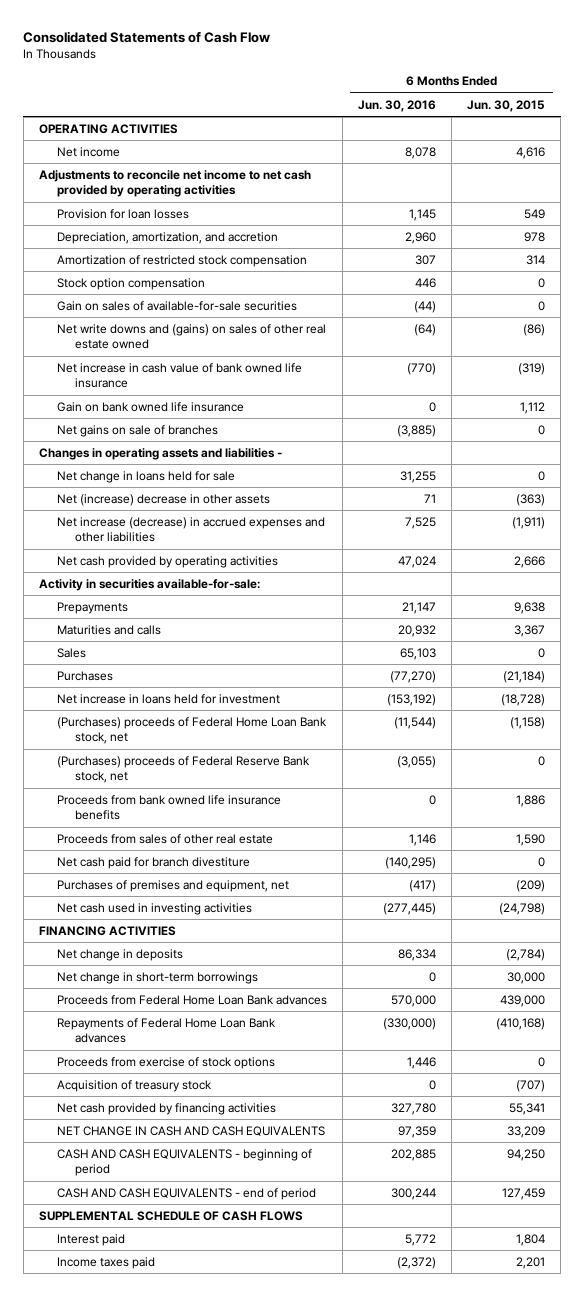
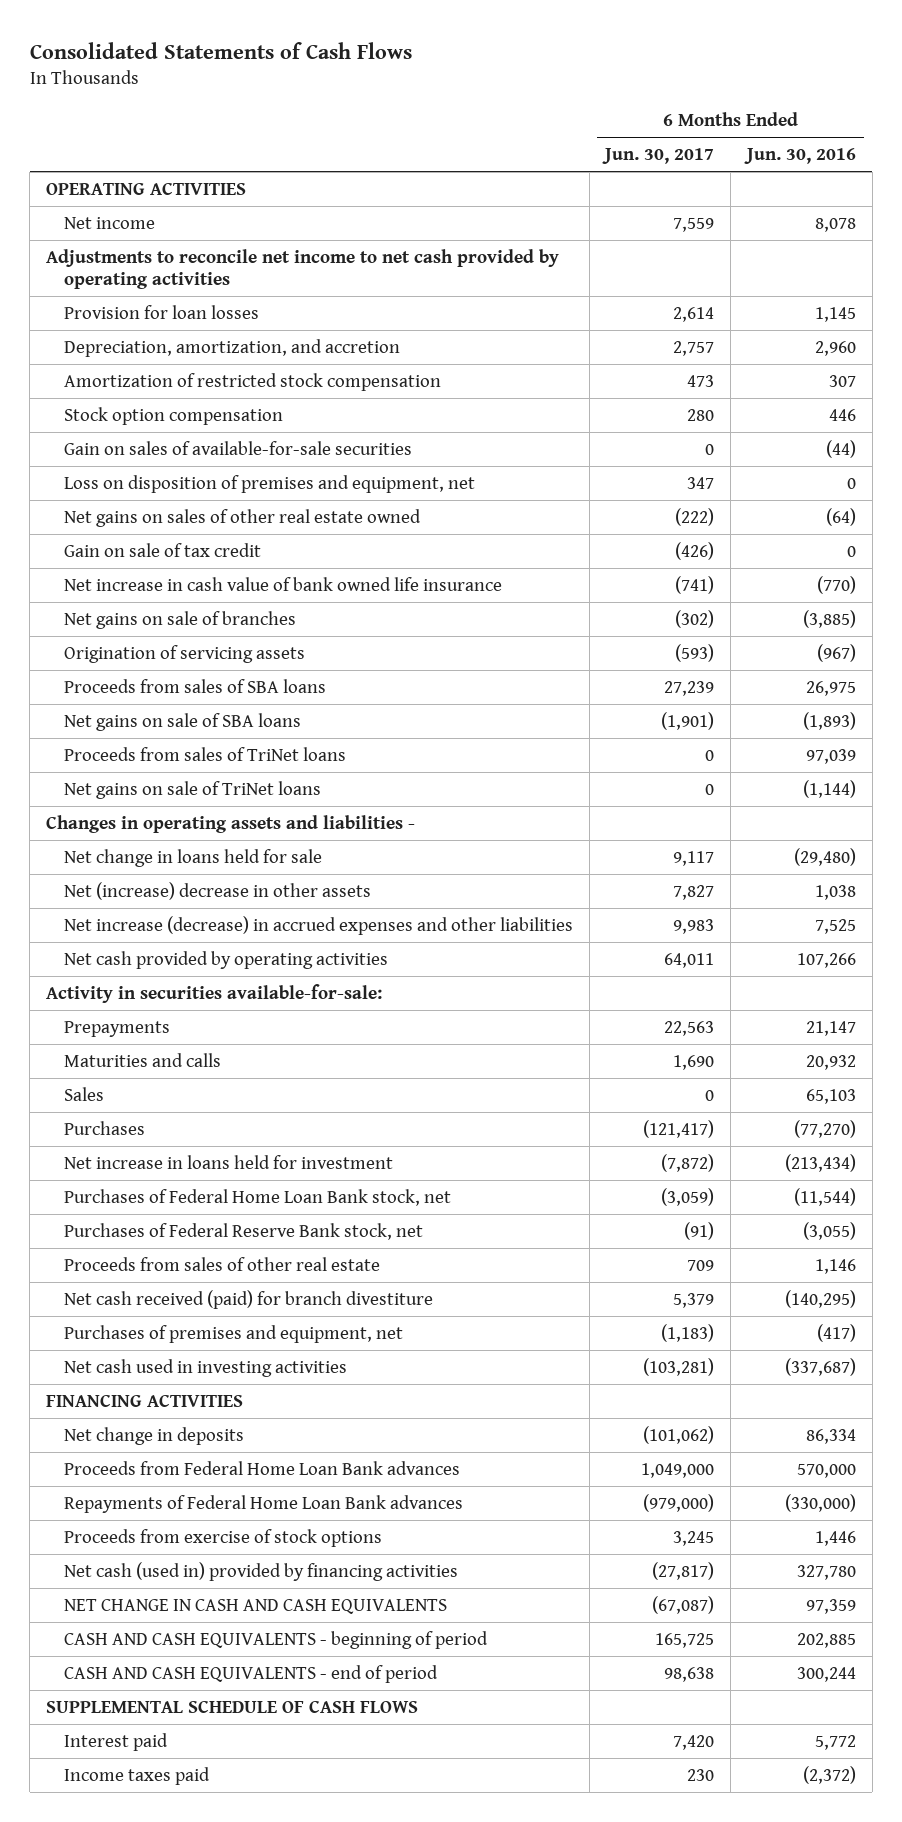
- Consolidated Statements of Cash Flow
+ Consolidated Statements of Cash Flows
- | 6 Months Ended Jun. 30, 2016 | 6 Months Ended Jun. 30, 2015
+ | 6 Months Ended Jun. 30, 2017 | 6 Months Ended Jun. 30, 2016
- Net write downs and (gains) on sales of other real estate owned | (64) | (86)
+ Loss on disposition of premises and equipment, net | 347 | 0
+ Net gains on sales of other real estate owned | (222) | (64)
+ Gain on sale of tax credit | (426) | 0
- Gain on bank owned life insurance | 0 | 1,112
+ Origination of servicing assets | (593) | (967)
+ Proceeds from sales of SBA loans | 27,239 | 26,975
+ Net gains on sale of SBA loans | (1,901) | (1,893)
+ Proceeds from sales of TriNet loans | 0 | 97,039
+ Net gains on sale of TriNet loans | 0 | (1,144)
- Net change in loans held for sale | 31,255 | 0
- Net (increase) decrease in other assets | 71 | (363)
+ Net change in loans held for sale | 9,117 | (29,480)
+ Net (increase) decrease in other assets | 7,827 | 1,038
- Net cash provided by operating activities | 47,024 | 2,666
+ Net cash provided by operating activities | 64,011 | 107,266
- Net increase in loans held for investment | (153,192) | (18,728)
- (Purchases) proceeds of Federal Home Loan Bank stock, net | (11,544) | (1,158)
- (Purchases) proceeds of Federal Reserve Bank stock, net | (3,055) | 0
- Proceeds from bank owned life insurance benefits | 0 | 1,886
+ Net increase in loans held for investment | (7,872) | (213,434)
+ Purchases of Federal Home Loan Bank stock, net | (3,059) | (11,544)
+ Purchases of Federal Reserve Bank stock, net | (91) | (3,055)
- Net cash paid for branch divestiture | (140,295) | 0
+ Net cash received (paid) for branch divestiture | 5,379 | (140,295)
- Net cash used in investing activities | (277,445) | (24,798)
+ Net cash used in investing activities | (103,281) | (337,687)
- Net change in short-term borrowings | 0 | 30,000
- Acquisition of treasury stock | 0 | (707)
- Net cash provided by financing activities | 327,780 | 55,341
+ Net cash (used in) provided by financing activities | (27,817) | 327,780

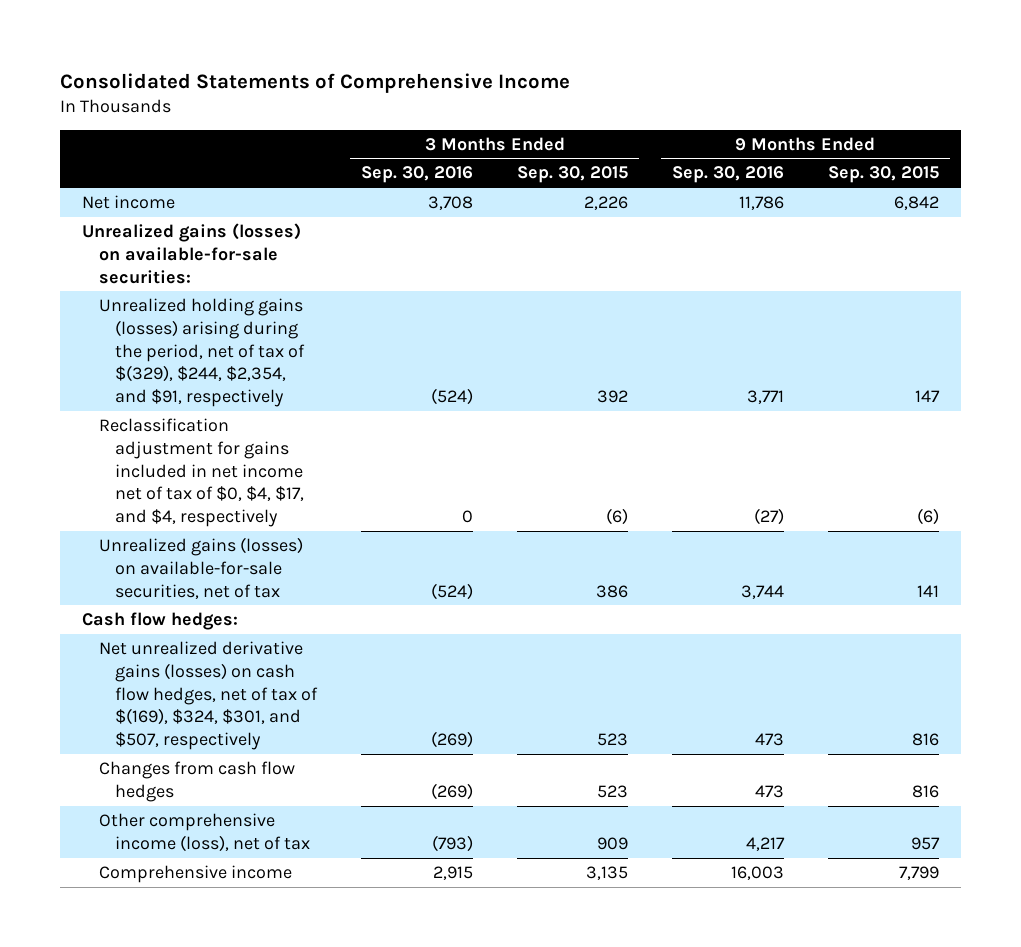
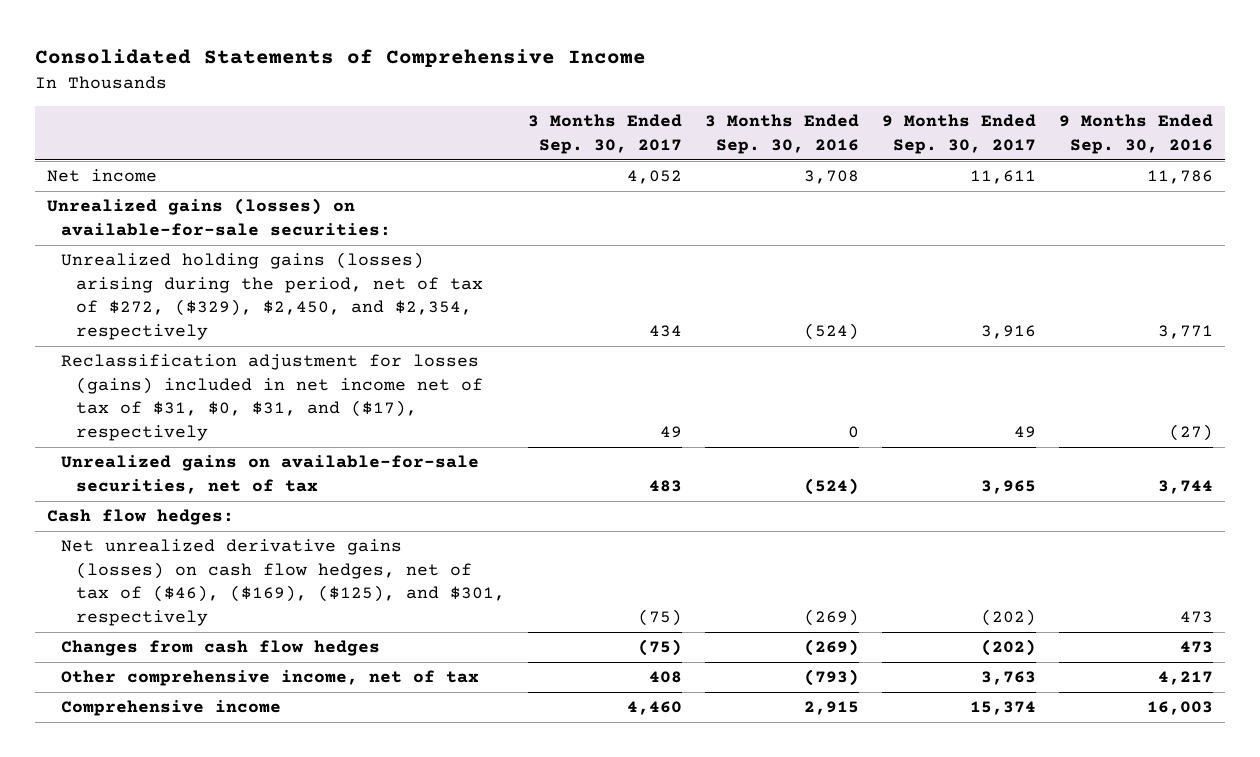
- | 3 Months Ended Sep. 30, 2016 | 3 Months Ended Sep. 30, 2015 | 9 Months Ended Sep. 30, 2016 | 9 Months Ended Sep. 30, 2015
+ | 3 Months Ended Sep. 30, 2017 | 3 Months Ended Sep. 30, 2016 | 9 Months Ended Sep. 30, 2017 | 9 Months Ended Sep. 30, 2016
- Unrealized holding gains (losses) arising during the period, net of tax of $(329), $244, $2,354, and $91, respectively | (524) | 392 | 3,771 | 147
- Reclassification adjustment for gains included in net income net of tax of $0, $4, $17, and $4, respectively | 0 | (6) | (27) | (6)
- Unrealized gains (losses) on available-for-sale securities, net of tax | (524) | 386 | 3,744 | 141
+ Unrealized holding gains (losses) arising during the period, net of tax of $272, ($329), $2,450, and $2,354, respectively | 434 | (524) | 3,916 | 3,771
+ Reclassification adjustment for losses (gains) included in net income net of tax of $31, $0, $31, and ($17), respectively | 49 | 0 | 49 | (27)
+ Unrealized gains on available-for-sale securities, net of tax | 483 | (524) | 3,965 | 3,744
- Net unrealized derivative gains (losses) on cash flow hedges, net of tax of $(169), $324, $301, and $507, respectively | (269) | 523 | 473 | 816
+ Net unrealized derivative gains (losses) on cash flow hedges, net of tax of ($46), ($169), ($125), and $301, respectively | (75) | (269) | (202) | 473
- Other comprehensive income (loss), net of tax | (793) | 909 | 4,217 | 957
+ Other comprehensive income, net of tax | 408 | (793) | 3,763 | 4,217

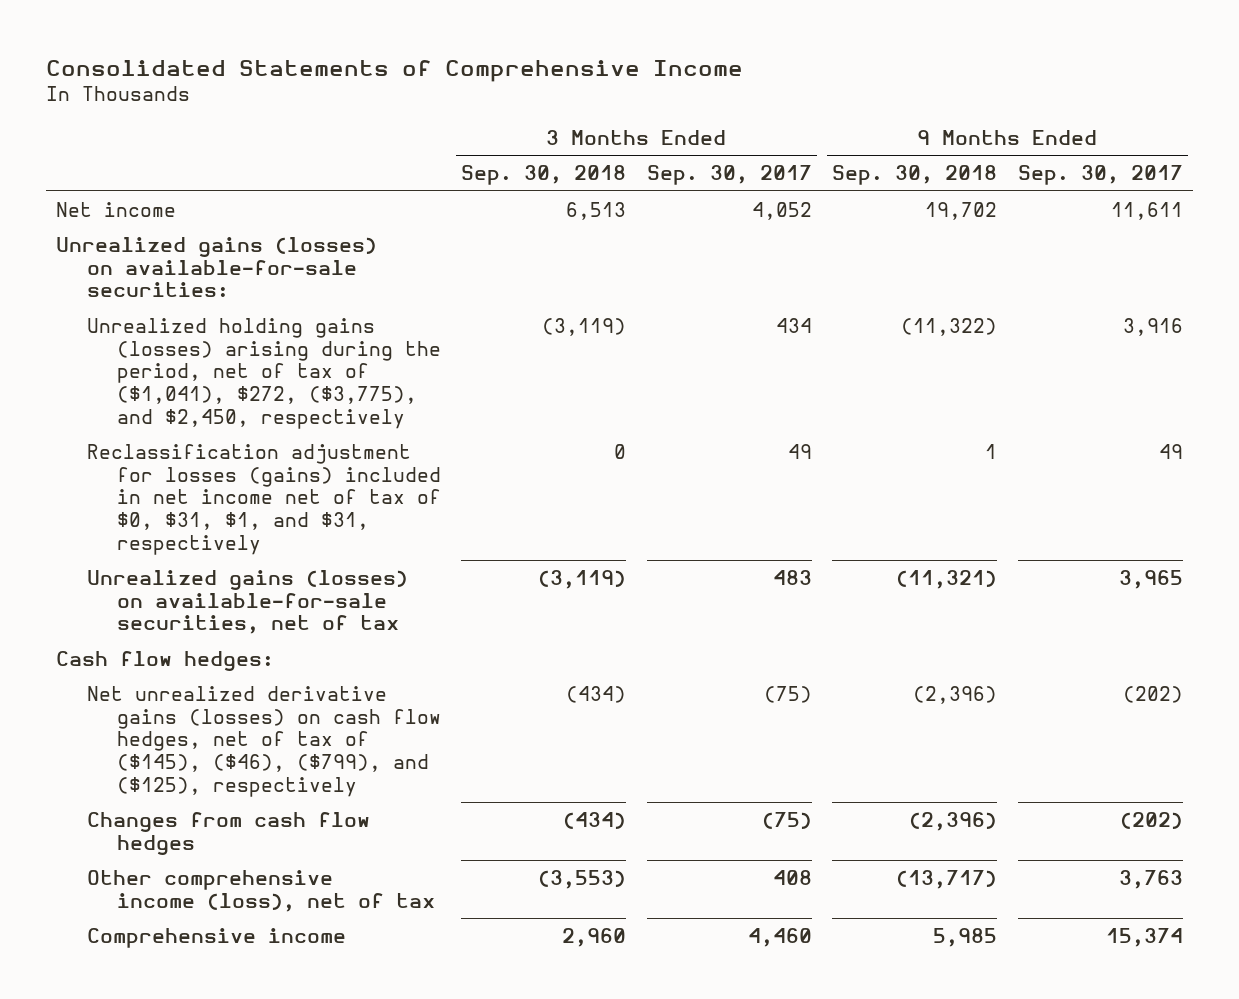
- | 3 Months Ended Sep. 30, 2017 | 3 Months Ended Sep. 30, 2016 | 9 Months Ended Sep. 30, 2017 | 9 Months Ended Sep. 30, 2016
+ | 3 Months Ended Sep. 30, 2018 | 3 Months Ended Sep. 30, 2017 | 9 Months Ended Sep. 30, 2018 | 9 Months Ended Sep. 30, 2017
- Unrealized holding gains (losses) arising during the period, net of tax of $272, ($329), $2,450, and $2,354, respectively | 434 | (524) | 3,916 | 3,771
- Reclassification adjustment for losses (gains) included in net income net of tax of $31, $0, $31, and ($17), respectively | 49 | 0 | 49 | (27)
- Unrealized gains on available-for-sale securities, net of tax | 483 | (524) | 3,965 | 3,744
+ Unrealized holding gains (losses) arising during the period, net of tax of ($1,041), $272, ($3,775), and $2,450, respectively | (3,119) | 434 | (11,322) | 3,916
+ Reclassification adjustment for losses (gains) included in net income net of tax of $0, $31, $1, and $31, respectively | 0 | 49 | 1 | 49
+ Unrealized gains (losses) on available-for-sale securities, net of tax | (3,119) | 483 | (11,321) | 3,965
- Net unrealized derivative gains (losses) on cash flow hedges, net of tax of ($46), ($169), ($125), and $301, respectively | (75) | (269) | (202) | 473
+ Net unrealized derivative gains (losses) on cash flow hedges, net of tax of ($145), ($46), ($799), and ($125), respectively | (434) | (75) | (2,396) | (202)
- Other comprehensive income, net of tax | 408 | (793) | 3,763 | 4,217
+ Other comprehensive income (loss), net of tax | (3,553) | 408 | (13,717) | 3,763

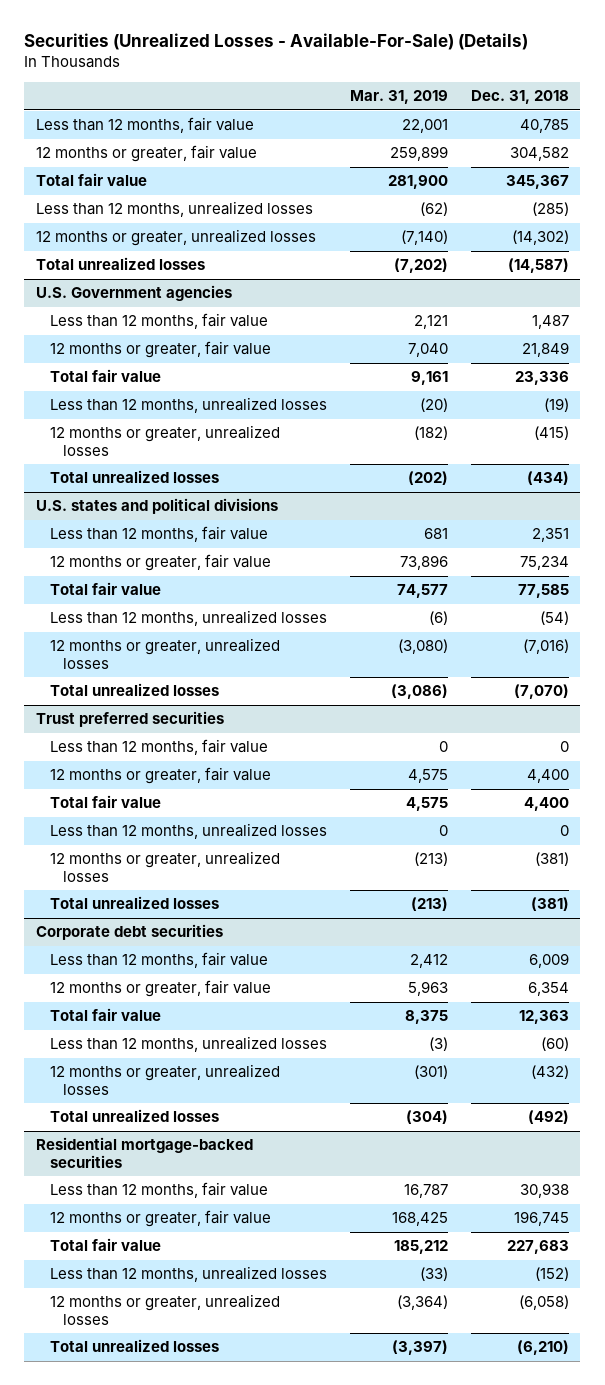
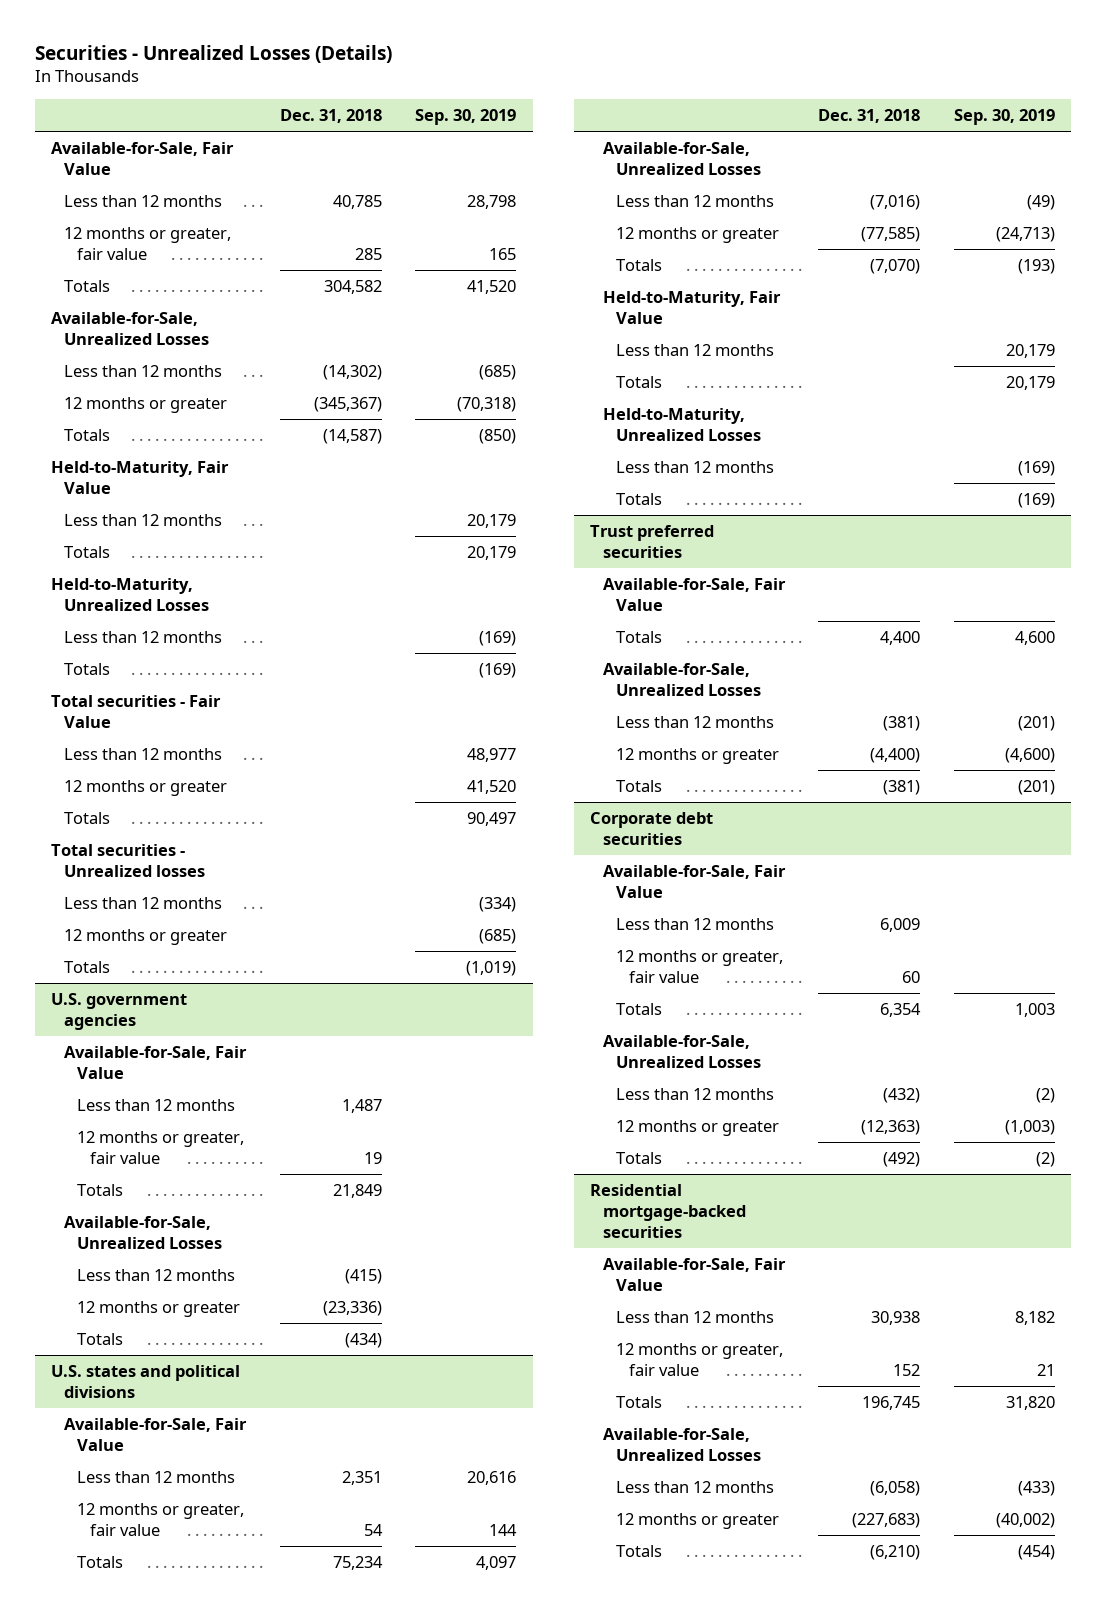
- Securities (Unrealized Losses - Available-For-Sale) (Details)
+ Securities - Unrealized Losses (Details)
- | Mar. 31, 2019 | Dec. 31, 2018
+ | Dec. 31, 2018 | Sep. 30, 2019
- Less than 12 months, fair value | 22,001 | 40,785
- 12 months or greater, fair value | 259,899 | 304,582
- Total fair value | 281,900 | 345,367
- Less than 12 months, unrealized losses | (62) | (285)
- 12 months or greater, unrealized losses | (7,140) | (14,302)
- Total unrealized losses | (7,202) | (14,587)
- U.S. Government agencies
- Less than 12 months, fair value | 2,121 | 1,487
- 12 months or greater, fair value | 7,040 | 21,849
- Total fair value | 9,161 | 23,336
- Less than 12 months, unrealized losses | (20) | (19)
- 12 months or greater, unrealized losses | (182) | (415)
- Total unrealized losses | (202) | (434)
+ Available-for-Sale, Fair Value
+ Less than 12 months | 40,785 | 28,798
+ 12 months or greater, fair value | 285 | 165
+ Totals | 304,582 | 41,520
+ Available-for-Sale, Unrealized Losses
+ Less than 12 months | (14,302) | (685)
+ 12 months or greater | (345,367) | (70,318)
+ Totals | (14,587) | (850)
+ Held-to-Maturity, Fair Value
+ Less than 12 months | | 20,179
+ Totals | | 20,179
+ Held-to-Maturity, Unrealized Losses
+ Less than 12 months | | (169)
+ Totals | | (169)
+ Total securities - Fair Value
+ Less than 12 months | | 48,977
+ 12 months or greater | | 41,520
+ Totals | | 90,497
+ Total securities - Unrealized losses
+ Less than 12 months | | (334)
+ 12 months or greater | | (685)
+ Totals | | (1,019)
+ U.S. government agencies
+ Available-for-Sale, Fair Value
+ Less than 12 months | 1,487 |
+ 12 months or greater, fair value | 19 |
+ Totals | 21,849 |
+ Available-for-Sale, Unrealized Losses
+ Less than 12 months | (415) |
+ 12 months or greater | (23,336) |
+ Totals | (434) |
@ U.S. states and political divisions
- Less than 12 months, fair value | 681 | 2,351
- 12 months or greater, fair value | 73,896 | 75,234
- Total fair value | 74,577 | 77,585
- Less than 12 months, unrealized losses | (6) | (54)
- 12 months or greater, unrealized losses | (3,080) | (7,016)
- Total unrealized losses | (3,086) | (7,070)
+ Available-for-Sale, Fair Value
+ Less than 12 months | 2,351 | 20,616
+ 12 months or greater, fair value | 54 | 144
+ Totals | 75,234 | 4,097
+ Available-for-Sale, Unrealized Losses
+ Less than 12 months | (7,016) | (49)
+ 12 months or greater | (77,585) | (24,713)
+ Totals | (7,070) | (193)
+ Held-to-Maturity, Fair Value
+ Less than 12 months | | 20,179
+ Totals | | 20,179
+ Held-to-Maturity, Unrealized Losses
+ Less than 12 months | | (169)
+ Totals | | (169)
@ Trust preferred securities
- Less than 12 months, fair value | 0 | 0
- 12 months or greater, fair value | 4,575 | 4,400
- Total fair value | 4,575 | 4,400
- Less than 12 months, unrealized losses | 0 | 0
- 12 months or greater, unrealized losses | (213) | (381)
- Total unrealized losses | (213) | (381)
+ Available-for-Sale, Fair Value
+ Totals | 4,400 | 4,600
+ Available-for-Sale, Unrealized Losses
+ Less than 12 months | (381) | (201)
+ 12 months or greater | (4,400) | (4,600)
+ Totals | (381) | (201)
@ Corporate debt securities
- Less than 12 months, fair value | 2,412 | 6,009
- 12 months or greater, fair value | 5,963 | 6,354
- Total fair value | 8,375 | 12,363
- Less than 12 months, unrealized losses | (3) | (60)
- 12 months or greater, unrealized losses | (301) | (432)
- Total unrealized losses | (304) | (492)
+ Available-for-Sale, Fair Value
+ Less than 12 months | 6,009 |
+ 12 months or greater, fair value | 60 |
+ Totals | 6,354 | 1,003
+ Available-for-Sale, Unrealized Losses
+ Less than 12 months | (432) | (2)
+ 12 months or greater | (12,363) | (1,003)
+ Totals | (492) | (2)
@ Residential mortgage-backed securities
- Less than 12 months, fair value | 16,787 | 30,938
- 12 months or greater, fair value | 168,425 | 196,745
- Total fair value | 185,212 | 227,683
- Less than 12 months, unrealized losses | (33) | (152)
- 12 months or greater, unrealized losses | (3,364) | (6,058)
- Total unrealized losses | (3,397) | (6,210)
+ Available-for-Sale, Fair Value
+ Less than 12 months | 30,938 | 8,182
+ 12 months or greater, fair value | 152 | 21
+ Totals | 196,745 | 31,820
+ Available-for-Sale, Unrealized Losses
+ Less than 12 months | (6,058) | (433)
+ 12 months or greater | (227,683) | (40,002)
+ Totals | (6,210) | (454)

